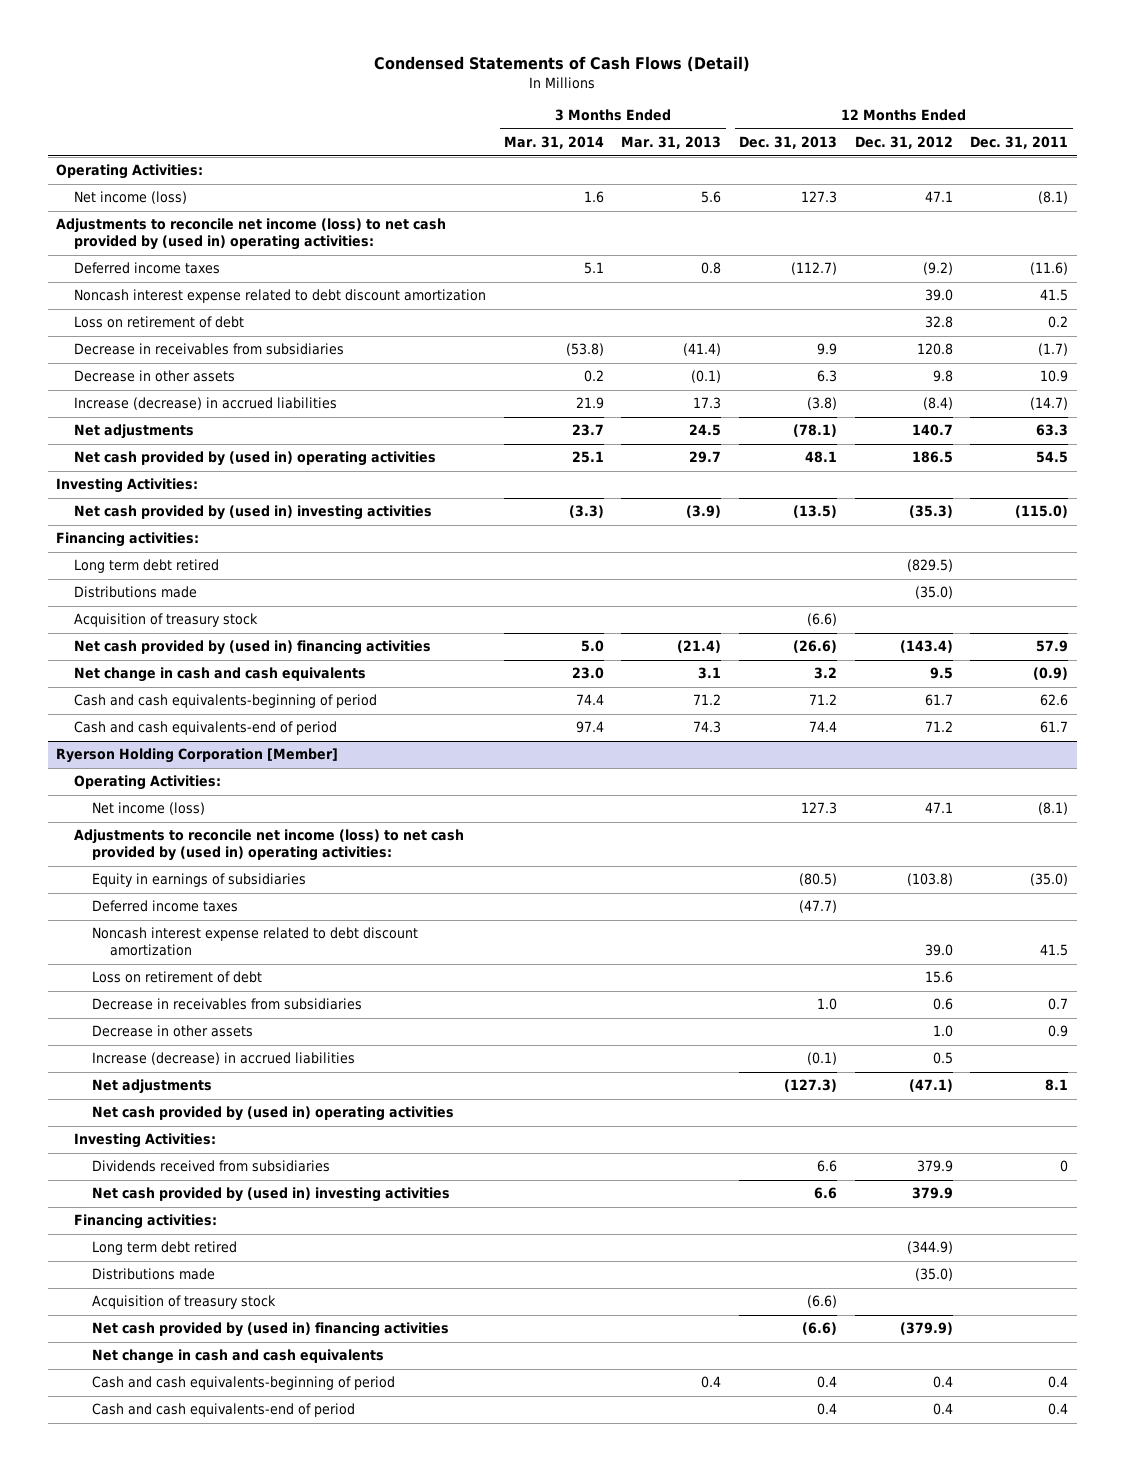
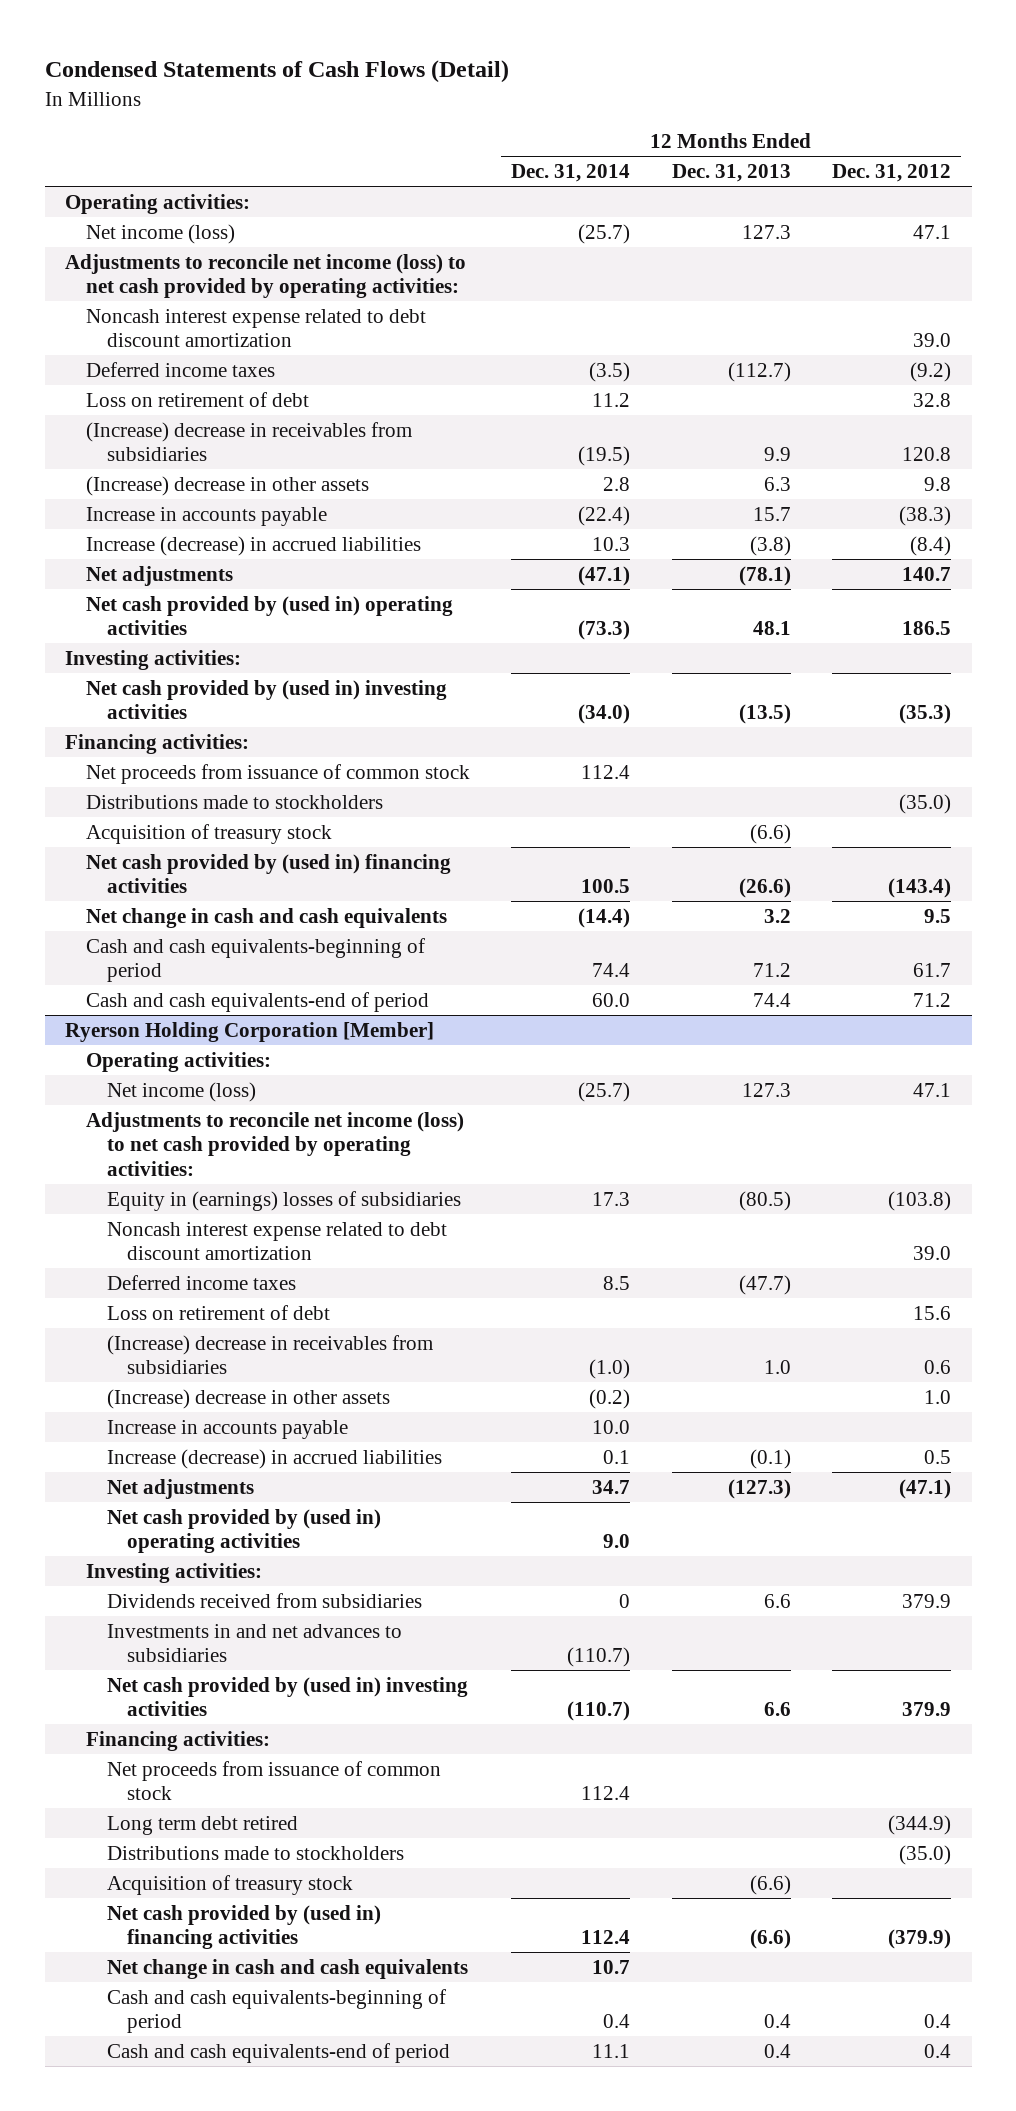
- | 3 Months Ended Mar. 31, 2014 | 3 Months Ended Mar. 31, 2013 | 12 Months Ended Dec. 31, 2013 | 12 Months Ended Dec. 31, 2012 | 12 Months Ended Dec. 31, 2011
+ | 12 Months Ended Dec. 31, 2014 | 12 Months Ended Dec. 31, 2013 | 12 Months Ended Dec. 31, 2012
- Operating Activities:
+ Operating activities:
- Adjustments to reconcile net income (loss) to net cash provided by (used in) operating activities:
+ Adjustments to reconcile net income (loss) to net cash provided by operating activities:
moved down: Deferred income taxes | (3.5) | (112.7) | (9.2)
- Decrease in receivables from subsidiaries | (53.8) | (41.4) | 9.9 | 120.8 | (1.7)
- Decrease in other assets | 0.2 | (0.1) | 6.3 | 9.8 | 10.9
+ (Increase) decrease in receivables from subsidiaries | (19.5) | 9.9 | 120.8
+ (Increase) decrease in other assets | 2.8 | 6.3 | 9.8
+ Increase in accounts payable | (22.4) | 15.7 | (38.3)
- Investing Activities:
+ Investing activities:
- Long term debt retired | | | | (829.5) |
- Distributions made | | | | (35.0) |
+ Net proceeds from issuance of common stock | 112.4 | |
+ Distributions made to stockholders | | | (35.0)
@ Ryerson Holding Corporation [Member]
- Operating Activities:
+ Operating activities:
- Adjustments to reconcile net income (loss) to net cash provided by (used in) operating activities:
- Equity in earnings of subsidiaries | | | (80.5) | (103.8) | (35.0)
+ Adjustments to reconcile net income (loss) to net cash provided by operating activities:
+ Equity in (earnings) losses of subsidiaries | 17.3 | (80.5) | (103.8)
moved down: Deferred income taxes | 8.5 | (47.7) |
- Decrease in receivables from subsidiaries | | | 1.0 | 0.6 | 0.7
- Decrease in other assets | | | | 1.0 | 0.9
+ (Increase) decrease in receivables from subsidiaries | (1.0) | 1.0 | 0.6
+ (Increase) decrease in other assets | (0.2) | | 1.0
+ Increase in accounts payable | 10.0 | |
- Investing Activities:
+ Investing activities:
+ Investments in and net advances to subsidiaries | (110.7) | |
+ Net proceeds from issuance of common stock | 112.4 | |
- Distributions made | | | | (35.0) |
+ Distributions made to stockholders | | | (35.0)

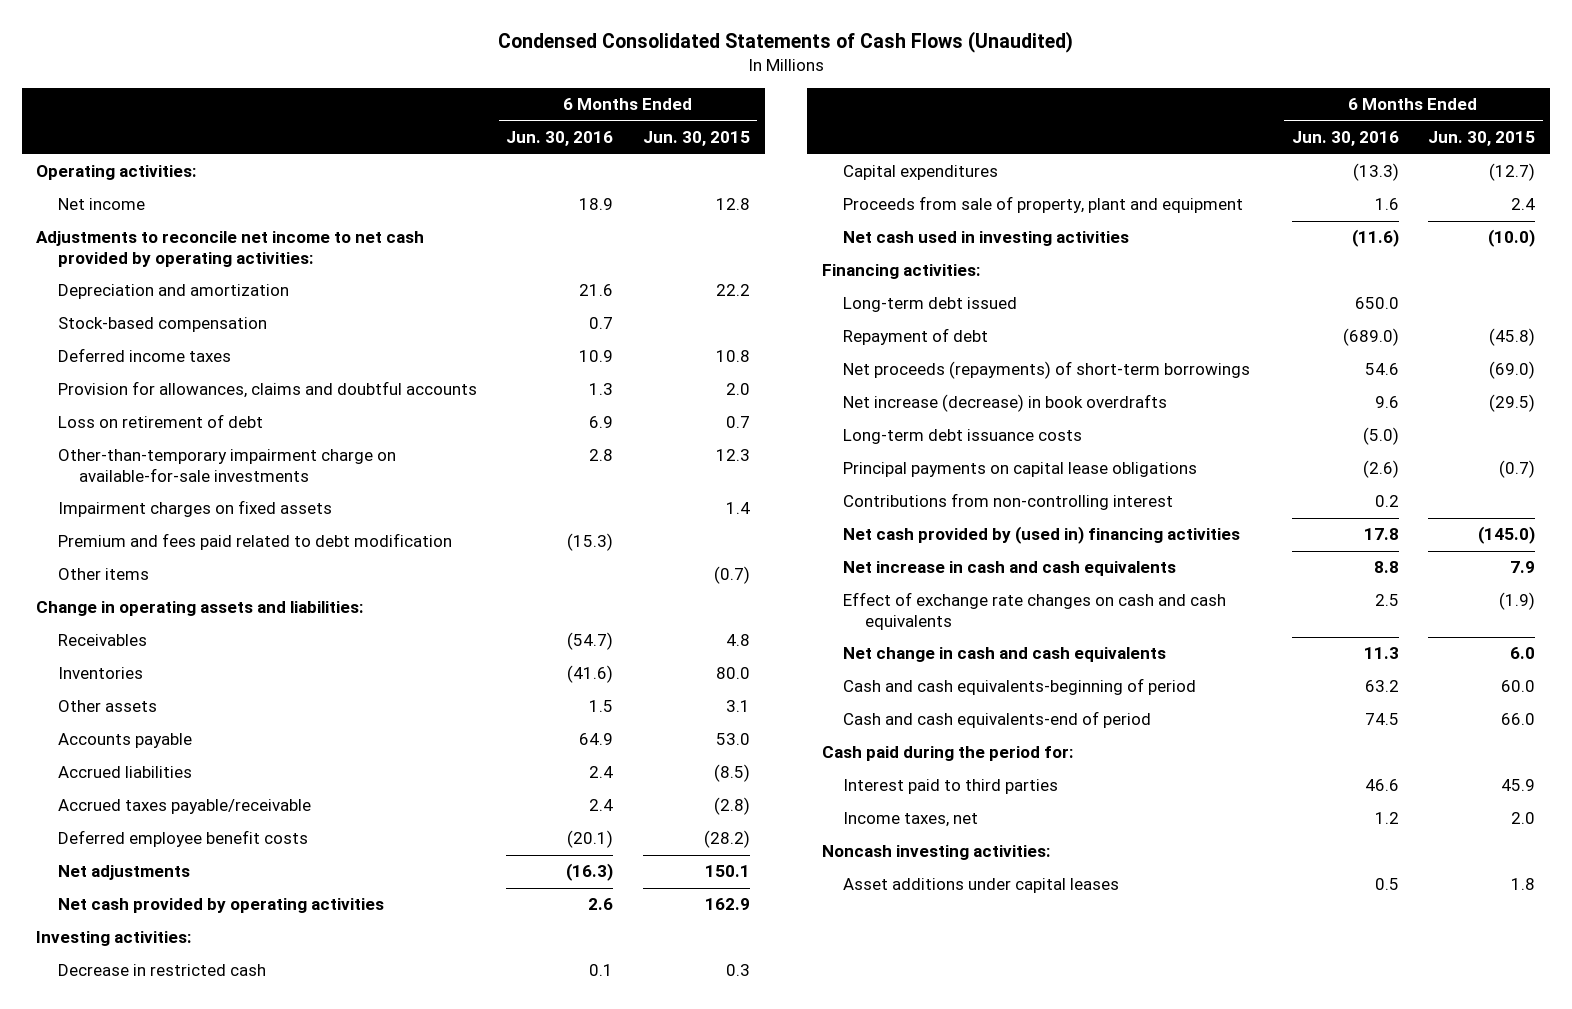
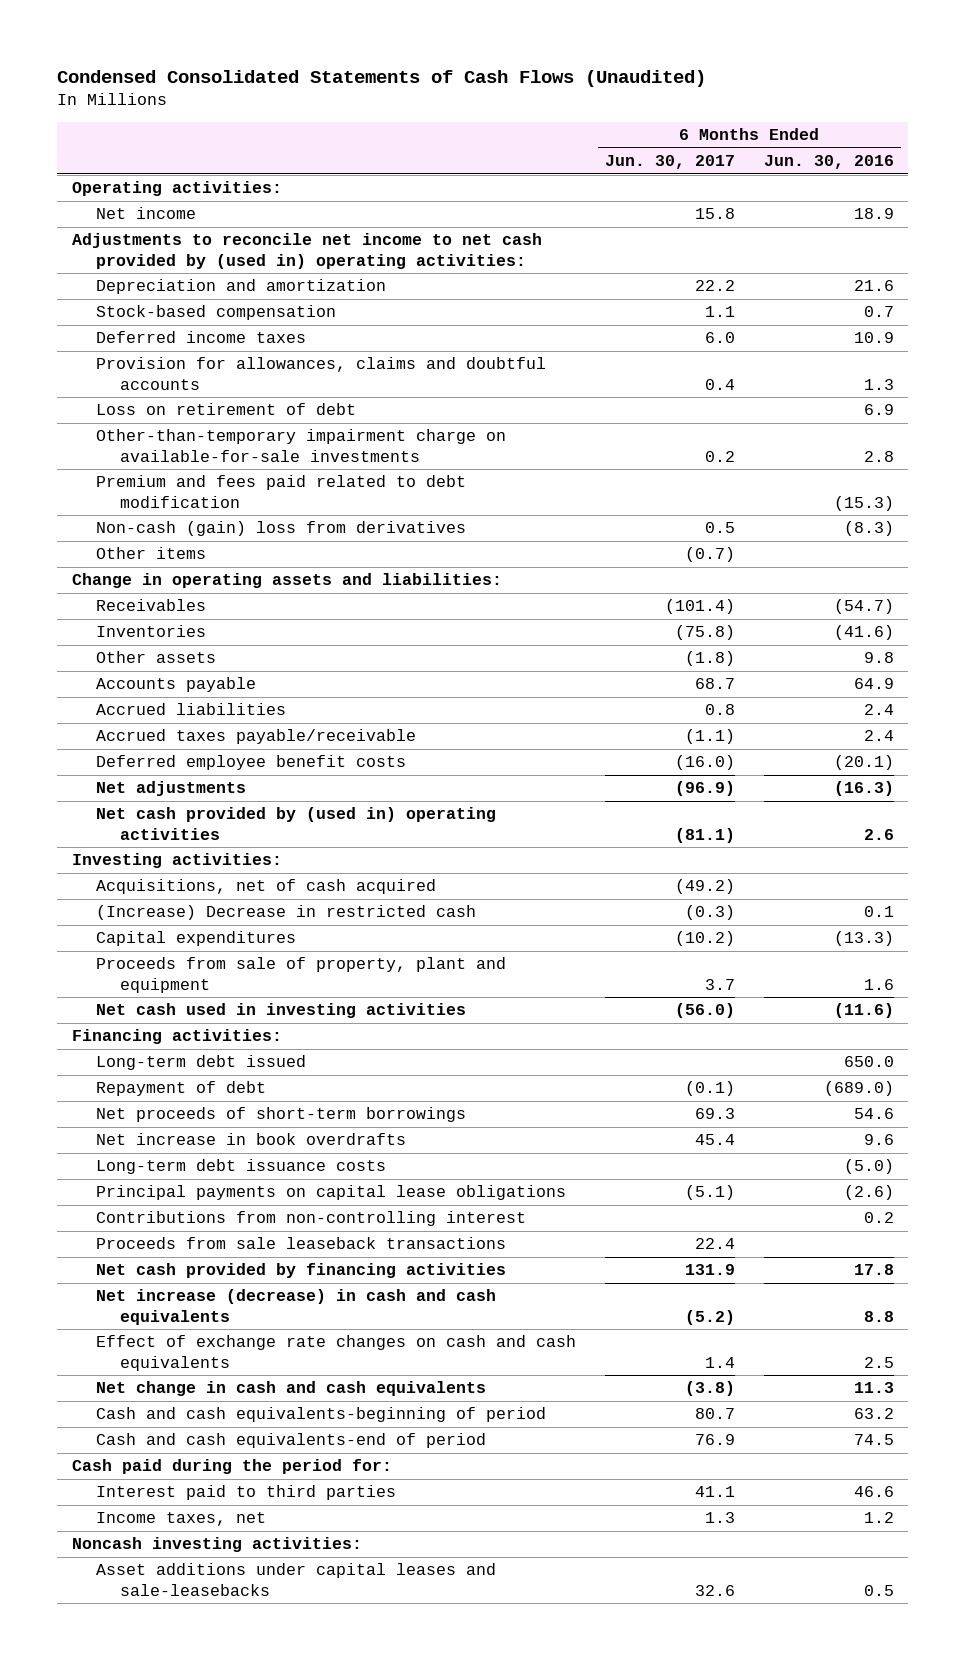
- | 6 Months Ended Jun. 30, 2016 | 6 Months Ended Jun. 30, 2015
+ | 6 Months Ended Jun. 30, 2017 | 6 Months Ended Jun. 30, 2016
- Adjustments to reconcile net income to net cash provided by operating activities:
+ Adjustments to reconcile net income to net cash provided by (used in) operating activities:
- Impairment charges on fixed assets | | 1.4
+ Non-cash (gain) loss from derivatives | 0.5 | (8.3)
- Other assets | 1.5 | 3.1
+ Other assets | (1.8) | 9.8
- Net cash provided by operating activities | 2.6 | 162.9
+ Net cash provided by (used in) operating activities | (81.1) | 2.6
- Decrease in restricted cash | 0.1 | 0.3
+ Acquisitions, net of cash acquired | (49.2) |
+ (Increase) Decrease in restricted cash | (0.3) | 0.1
- Net proceeds (repayments) of short-term borrowings | 54.6 | (69.0)
- Net increase (decrease) in book overdrafts | 9.6 | (29.5)
+ Net proceeds of short-term borrowings | 69.3 | 54.6
+ Net increase in book overdrafts | 45.4 | 9.6
- Net cash provided by (used in) financing activities | 17.8 | (145.0)
- Net increase in cash and cash equivalents | 8.8 | 7.9
+ Proceeds from sale leaseback transactions | 22.4 |
+ Net cash provided by financing activities | 131.9 | 17.8
+ Net increase (decrease) in cash and cash equivalents | (5.2) | 8.8
- Asset additions under capital leases | 0.5 | 1.8
+ Asset additions under capital leases and sale-leasebacks | 32.6 | 0.5

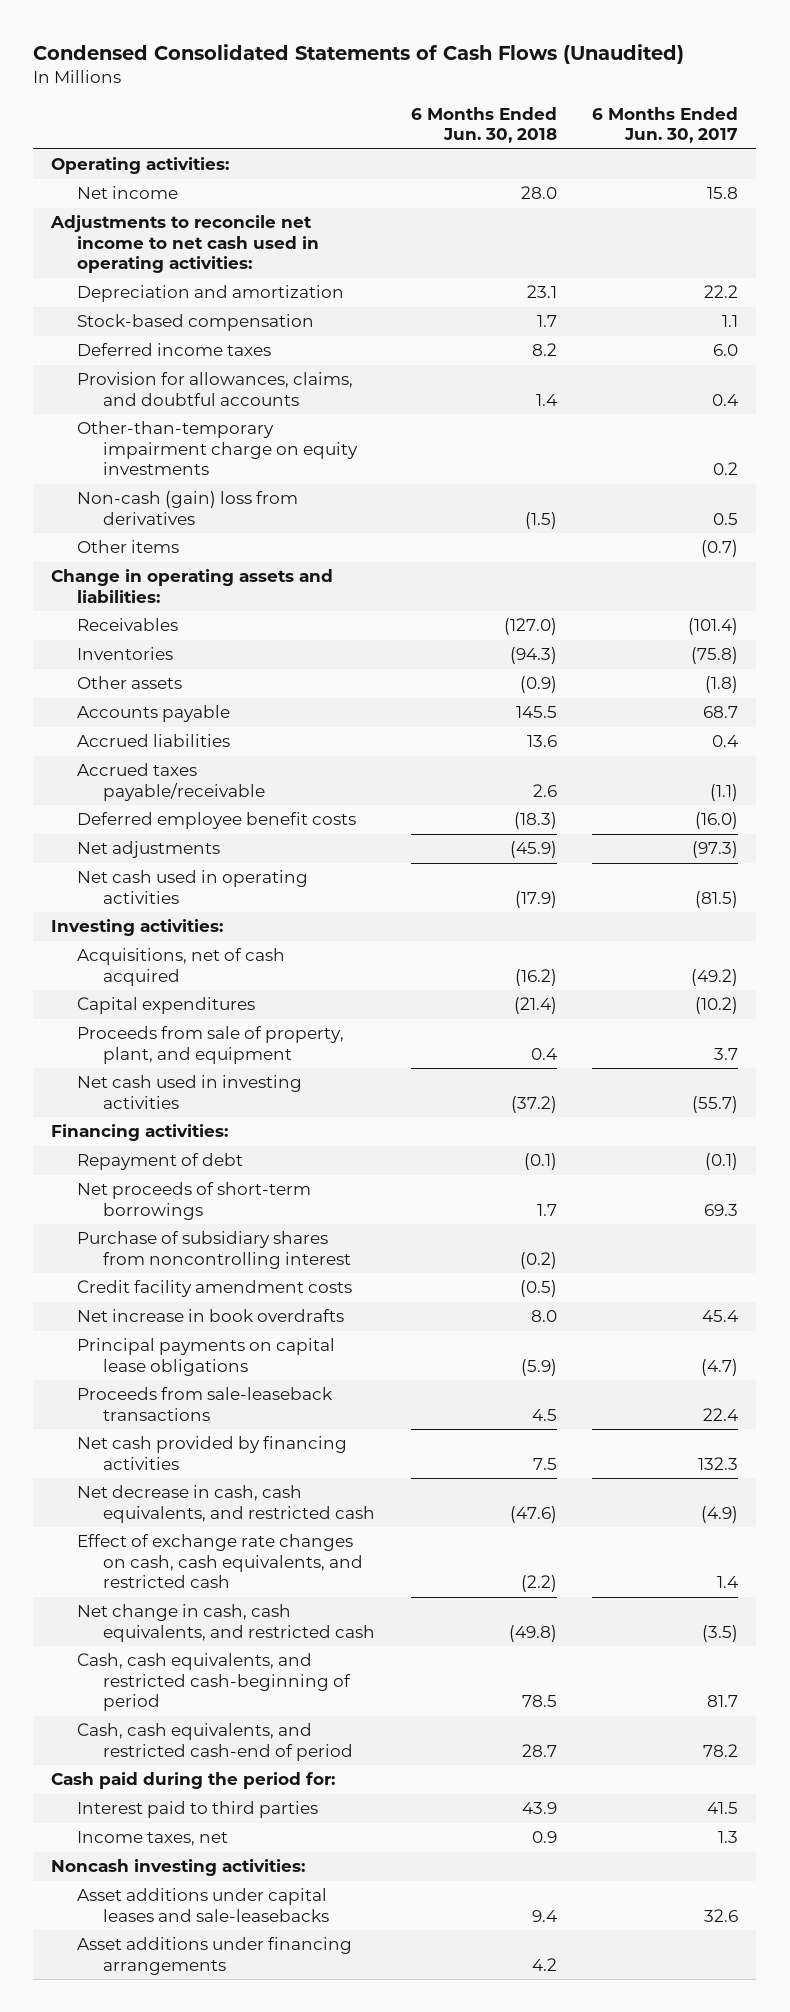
- | 6 Months Ended Jun. 30, 2017 | 6 Months Ended Jun. 30, 2016
+ | 6 Months Ended Jun. 30, 2018 | 6 Months Ended Jun. 30, 2017
- Adjustments to reconcile net income to net cash provided by (used in) operating activities:
+ Adjustments to reconcile net income to net cash used in operating activities:
- Provision for allowances, claims and doubtful accounts | 0.4 | 1.3
- Loss on retirement of debt | | 6.9
- Other-than-temporary impairment charge on available-for-sale investments | 0.2 | 2.8
- Premium and fees paid related to debt modification | | (15.3)
+ Provision for allowances, claims, and doubtful accounts | 1.4 | 0.4
+ Other-than-temporary impairment charge on equity investments | | 0.2
- Accrued liabilities | 0.8 | 2.4
+ Accrued liabilities | 13.6 | 0.4
- Net adjustments | (96.9) | (16.3)
- Net cash provided by (used in) operating activities | (81.1) | 2.6
+ Net adjustments | (45.9) | (97.3)
+ Net cash used in operating activities | (17.9) | (81.5)
- (Increase) Decrease in restricted cash | (0.3) | 0.1
- Proceeds from sale of property, plant and equipment | 3.7 | 1.6
- Net cash used in investing activities | (56.0) | (11.6)
+ Proceeds from sale of property, plant, and equipment | 0.4 | 3.7
+ Net cash used in investing activities | (37.2) | (55.7)
- Long-term debt issued | | 650.0
+ Purchase of subsidiary shares from noncontrolling interest | (0.2) |
+ Credit facility amendment costs | (0.5) |
- Long-term debt issuance costs | | (5.0)
- Principal payments on capital lease obligations | (5.1) | (2.6)
- Contributions from non-controlling interest | | 0.2
- Proceeds from sale leaseback transactions | 22.4 |
- Net cash provided by financing activities | 131.9 | 17.8
- Net increase (decrease) in cash and cash equivalents | (5.2) | 8.8
- Effect of exchange rate changes on cash and cash equivalents | 1.4 | 2.5
- Net change in cash and cash equivalents | (3.8) | 11.3
- Cash and cash equivalents-beginning of period | 80.7 | 63.2
- Cash and cash equivalents-end of period | 76.9 | 74.5
+ Principal payments on capital lease obligations | (5.9) | (4.7)
+ Proceeds from sale-leaseback transactions | 4.5 | 22.4
+ Net cash provided by financing activities | 7.5 | 132.3
+ Net decrease in cash, cash equivalents, and restricted cash | (47.6) | (4.9)
+ Effect of exchange rate changes on cash, cash equivalents, and restricted cash | (2.2) | 1.4
+ Net change in cash, cash equivalents, and restricted cash | (49.8) | (3.5)
+ Cash, cash equivalents, and restricted cash-beginning of period | 78.5 | 81.7
+ Cash, cash equivalents, and restricted cash-end of period | 28.7 | 78.2
- Interest paid to third parties | 41.1 | 46.6
+ Interest paid to third parties | 43.9 | 41.5
+ Asset additions under financing arrangements | 4.2 |

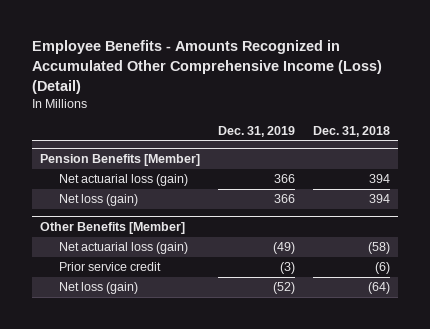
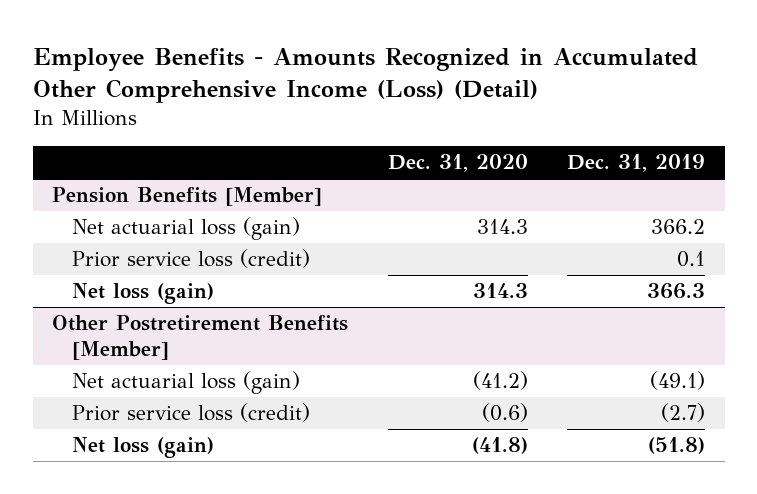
- | Dec. 31, 2019 | Dec. 31, 2018
+ | Dec. 31, 2020 | Dec. 31, 2019
@ Pension Benefits [Member]
- Net actuarial loss (gain) | 366 | 394
- Net loss (gain) | 366 | 394
- Other Benefits [Member]
- Net actuarial loss (gain) | (49) | (58)
- Prior service credit | (3) | (6)
- Net loss (gain) | (52) | (64)
@ Pension Benefits [Member]
+ Net actuarial loss (gain) | 314.3 | 366.2
+ Prior service loss (credit) | | 0.1
+ Net loss (gain) | 314.3 | 366.3
+ Other Postretirement Benefits [Member]
+ Net actuarial loss (gain) | (41.2) | (49.1)
+ Prior service loss (credit) | (0.6) | (2.7)
+ Net loss (gain) | (41.8) | (51.8)

